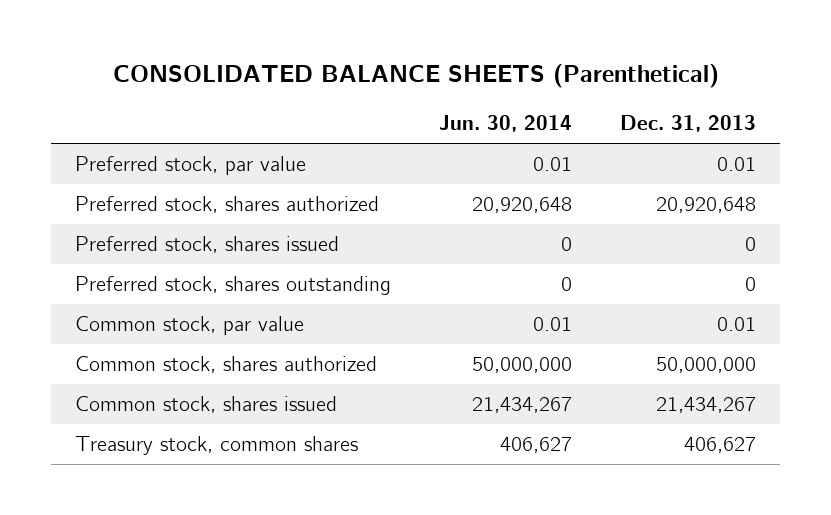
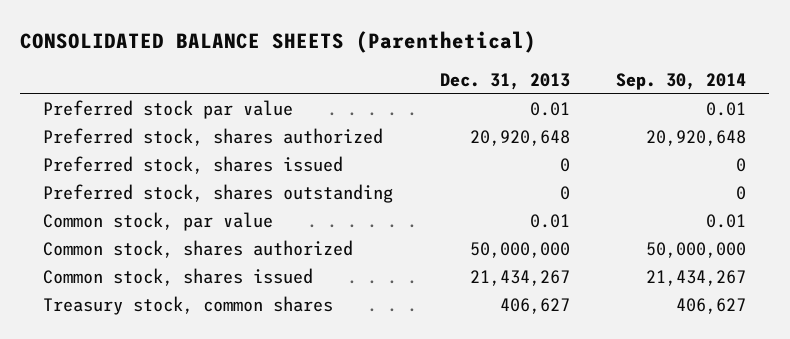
- | Jun. 30, 2014 | Dec. 31, 2013
+ | Dec. 31, 2013 | Sep. 30, 2014
- Preferred stock, par value | 0.01 | 0.01
+ Preferred stock par value | 0.01 | 0.01

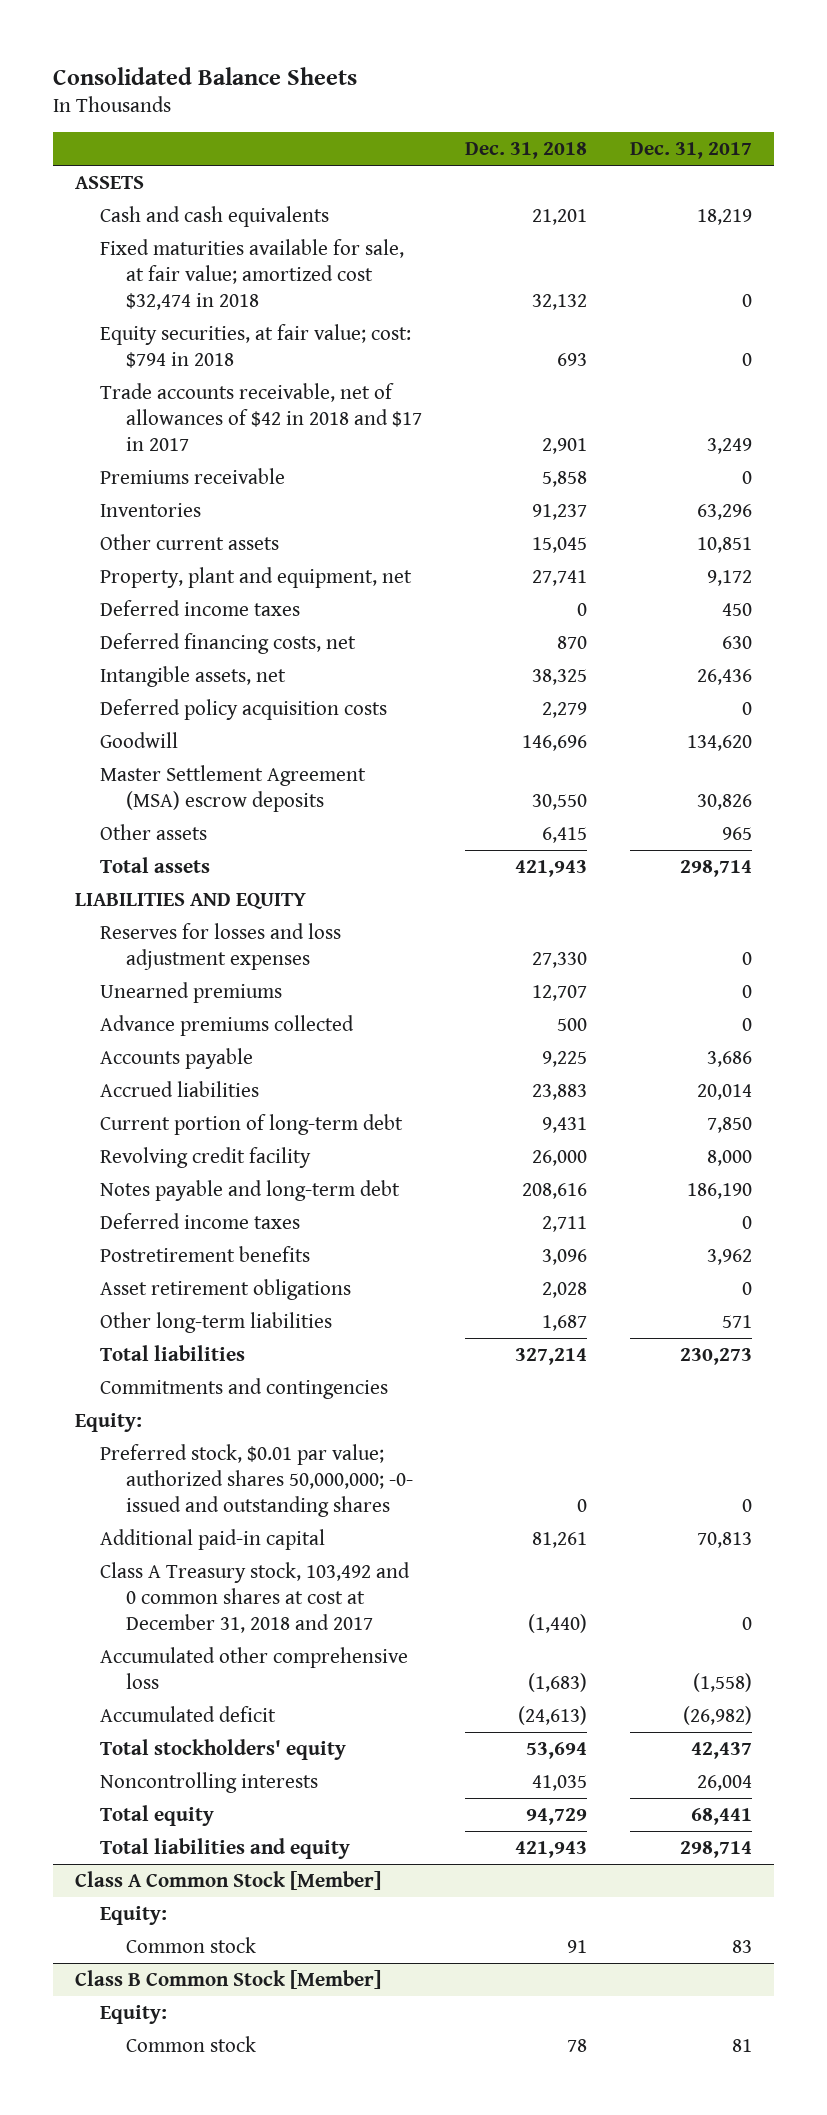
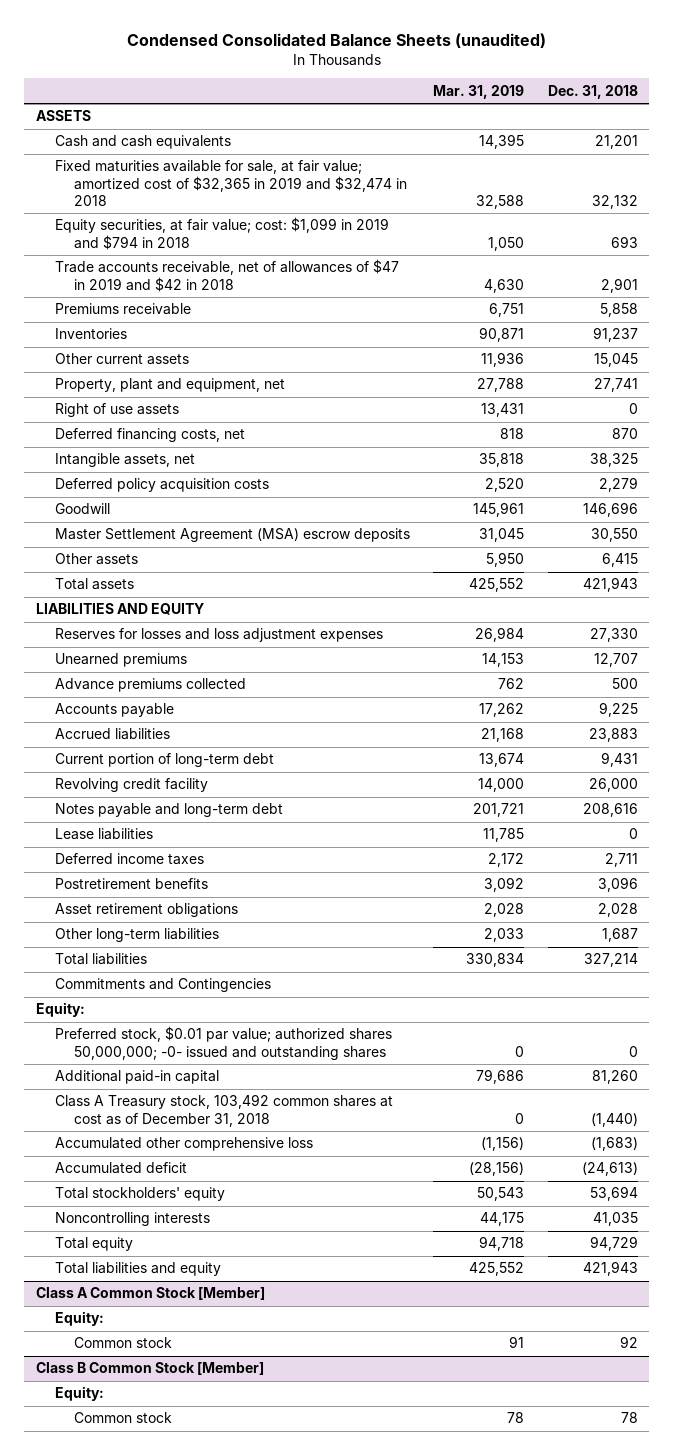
- Consolidated Balance Sheets
+ Condensed Consolidated Balance Sheets (unaudited)
- | Dec. 31, 2018 | Dec. 31, 2017
+ | Mar. 31, 2019 | Dec. 31, 2018
- Fixed maturities available for sale, at fair value; amortized cost $32,474 in 2018 | 32,132 | 0
- Equity securities, at fair value; cost: $794 in 2018 | 693 | 0
- Trade accounts receivable, net of allowances of $42 in 2018 and $17 in 2017 | 2,901 | 3,249
+ Fixed maturities available for sale, at fair value; amortized cost of $32,365 in 2019 and $32,474 in 2018 | 32,588 | 32,132
+ Equity securities, at fair value; cost: $1,099 in 2019 and $794 in 2018 | 1,050 | 693
+ Trade accounts receivable, net of allowances of $47 in 2019 and $42 in 2018 | 4,630 | 2,901
- Deferred income taxes | 0 | 450
+ Right of use assets | 13,431 | 0
+ Lease liabilities | 11,785 | 0
- Commitments and contingencies
+ Commitments and Contingencies
- Additional paid-in capital | 81,261 | 70,813
- Class A Treasury stock, 103,492 and 0 common shares at cost at December 31, 2018 and 2017 | (1,440) | 0
+ Additional paid-in capital | 79,686 | 81,260
+ Class A Treasury stock, 103,492 common shares at cost as of December 31, 2018 | 0 | (1,440)
@ Class A Common Stock [Member]
- Common stock | 91 | 83
+ Common stock | 91 | 92

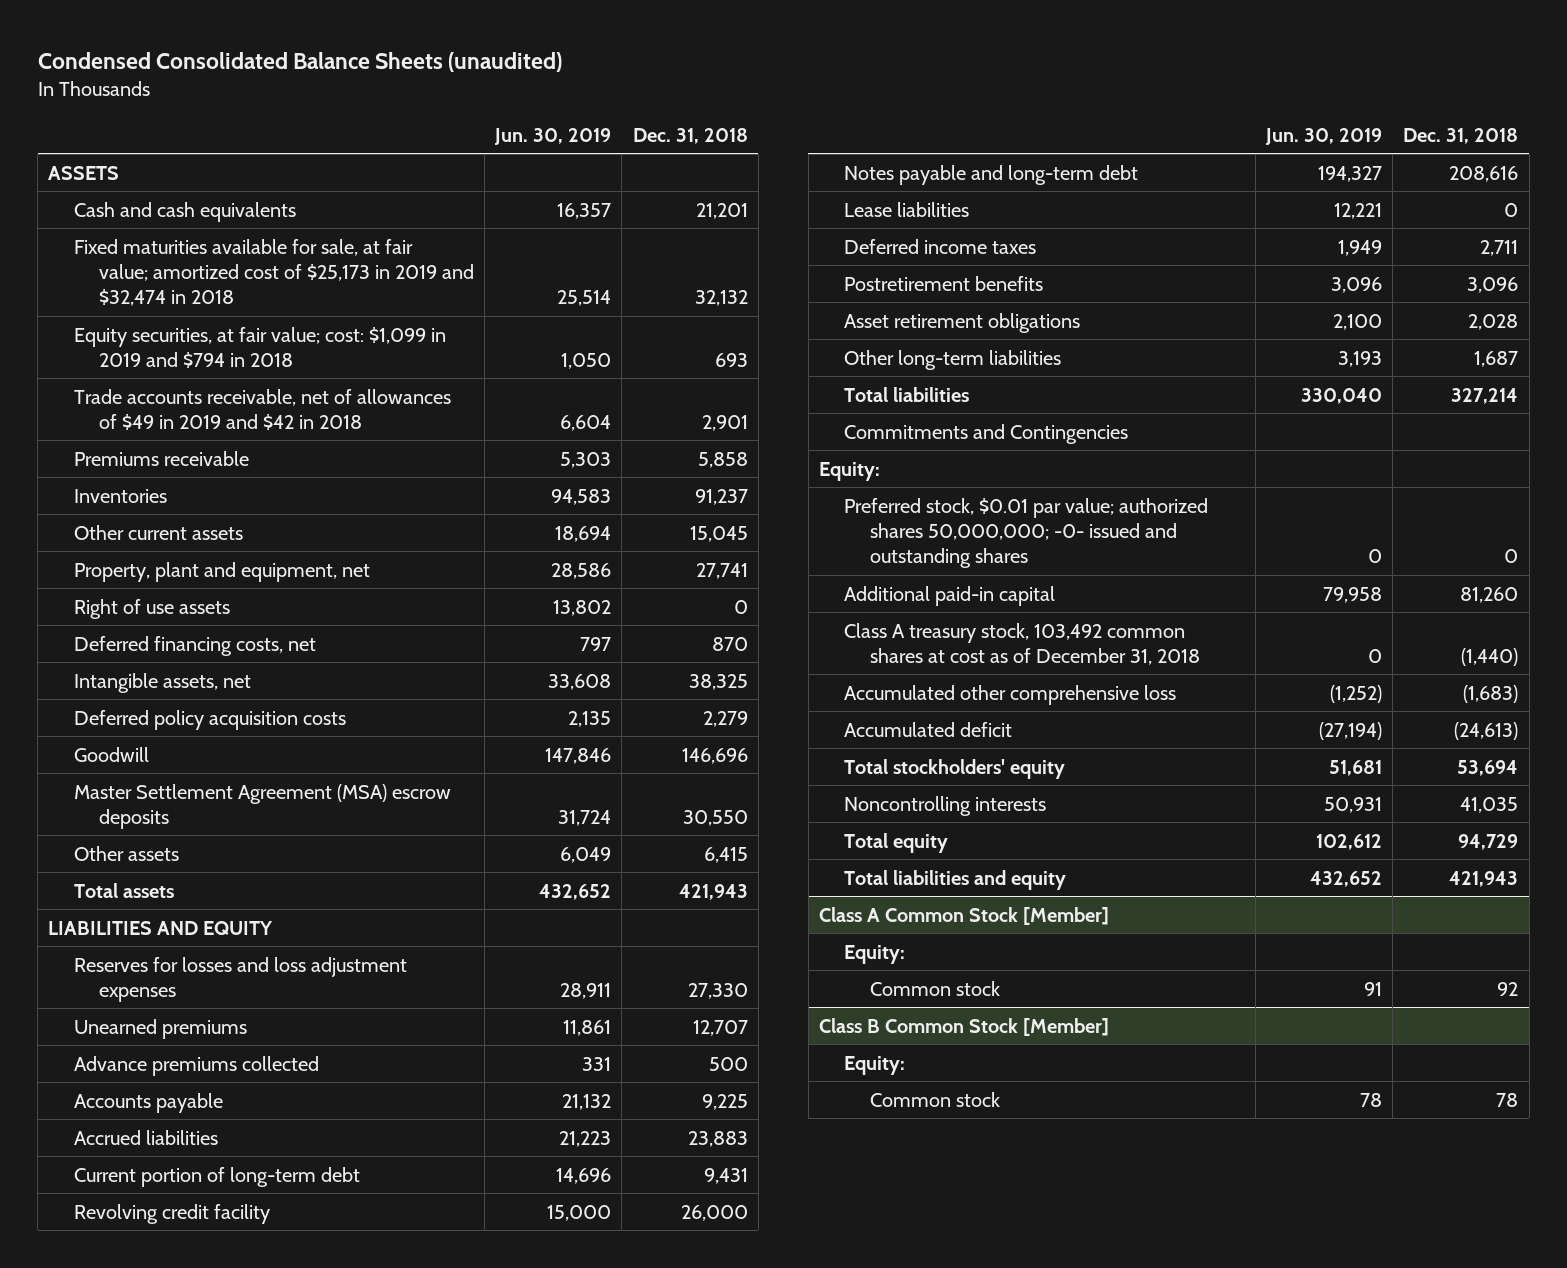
- | Mar. 31, 2019 | Dec. 31, 2018
+ | Jun. 30, 2019 | Dec. 31, 2018
- Fixed maturities available for sale, at fair value; amortized cost of $32,365 in 2019 and $32,474 in 2018 | 32,588 | 32,132
+ Fixed maturities available for sale, at fair value; amortized cost of $25,173 in 2019 and $32,474 in 2018 | 25,514 | 32,132
- Trade accounts receivable, net of allowances of $47 in 2019 and $42 in 2018 | 4,630 | 2,901
+ Trade accounts receivable, net of allowances of $49 in 2019 and $42 in 2018 | 6,604 | 2,901
- Class A Treasury stock, 103,492 common shares at cost as of December 31, 2018 | 0 | (1,440)
+ Class A treasury stock, 103,492 common shares at cost as of December 31, 2018 | 0 | (1,440)

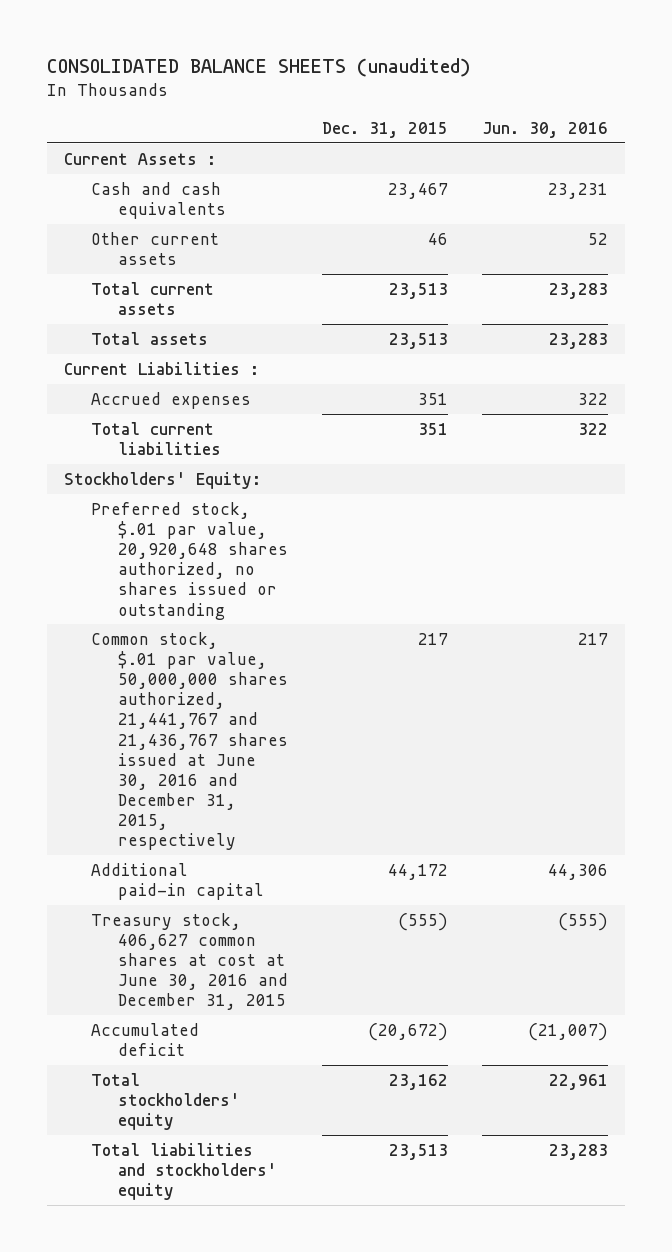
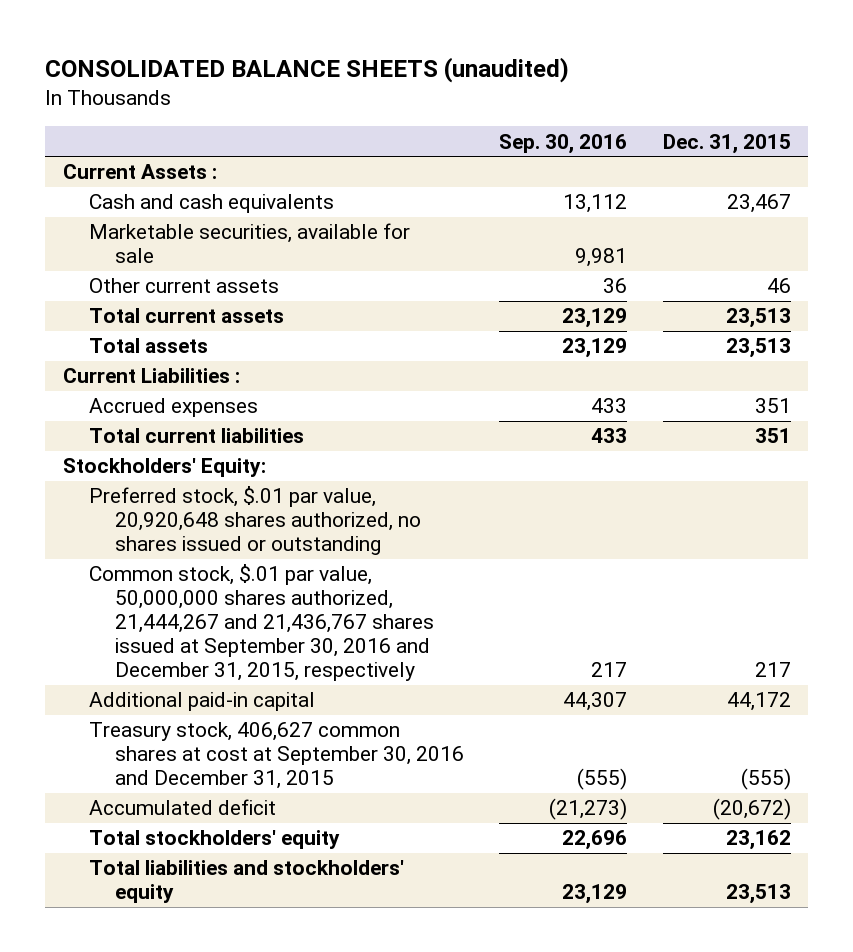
- | Dec. 31, 2015 | Jun. 30, 2016
+ | Sep. 30, 2016 | Dec. 31, 2015
+ Marketable securities, available for sale | 9,981 |
- Common stock, $.01 par value, 50,000,000 shares authorized, 21,441,767 and 21,436,767 shares issued at June 30, 2016 and December 31, 2015, respectively | 217 | 217
+ Common stock, $.01 par value, 50,000,000 shares authorized, 21,444,267 and 21,436,767 shares issued at September 30, 2016 and December 31, 2015, respectively | 217 | 217
- Treasury stock, 406,627 common shares at cost at June 30, 2016 and December 31, 2015 | (555) | (555)
+ Treasury stock, 406,627 common shares at cost at September 30, 2016 and December 31, 2015 | (555) | (555)

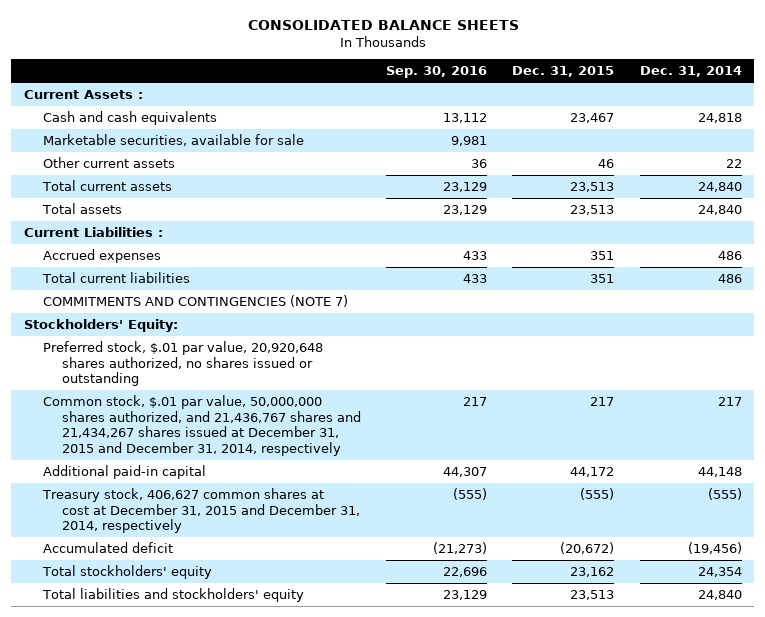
- CONSOLIDATED BALANCE SHEETS (unaudited)
+ CONSOLIDATED BALANCE SHEETS
- | Sep. 30, 2016 | Dec. 31, 2015
+ | Sep. 30, 2016 | Dec. 31, 2015 | Dec. 31, 2014
+ COMMITMENTS AND CONTINGENCIES (NOTE 7)
- Common stock, $.01 par value, 50,000,000 shares authorized, 21,444,267 and 21,436,767 shares issued at September 30, 2016 and December 31, 2015, respectively | 217 | 217
+ Common stock, $.01 par value, 50,000,000 shares authorized, and 21,436,767 shares and 21,434,267 shares issued at December 31, 2015 and December 31, 2014, respectively | 217 | 217 | 217
- Treasury stock, 406,627 common shares at cost at September 30, 2016 and December 31, 2015 | (555) | (555)
+ Treasury stock, 406,627 common shares at cost at December 31, 2015 and December 31, 2014, respectively | (555) | (555) | (555)

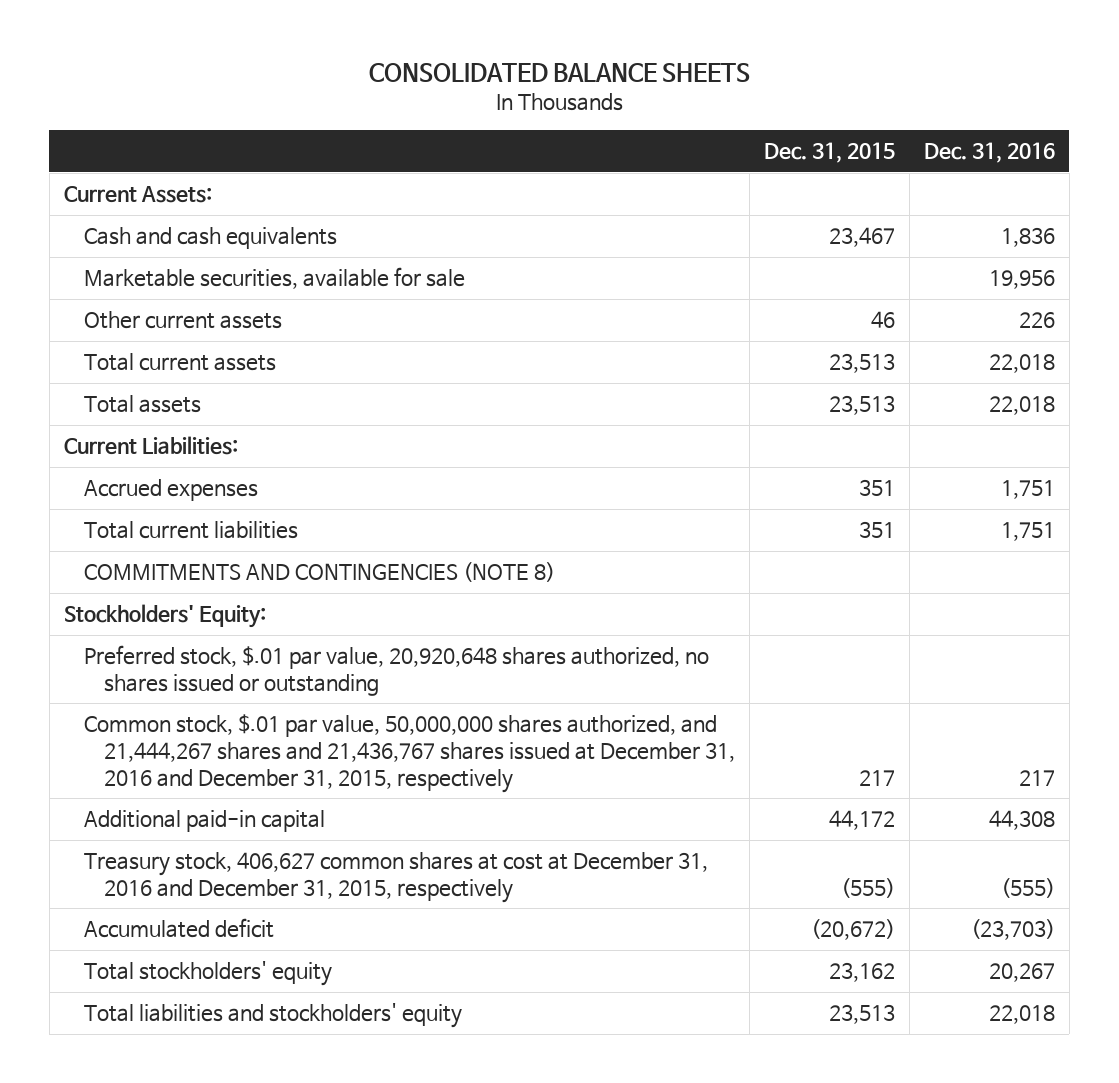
- | Sep. 30, 2016 | Dec. 31, 2015 | Dec. 31, 2014
+ | Dec. 31, 2015 | Dec. 31, 2016
- Current Assets :
+ Current Assets:
- Current Liabilities :
+ Current Liabilities:
- COMMITMENTS AND CONTINGENCIES (NOTE 7)
+ COMMITMENTS AND CONTINGENCIES (NOTE 8)
- Common stock, $.01 par value, 50,000,000 shares authorized, and 21,436,767 shares and 21,434,267 shares issued at December 31, 2015 and December 31, 2014, respectively | 217 | 217 | 217
+ Common stock, $.01 par value, 50,000,000 shares authorized, and 21,444,267 shares and 21,436,767 shares issued at December 31, 2016 and December 31, 2015, respectively | 217 | 217
- Treasury stock, 406,627 common shares at cost at December 31, 2015 and December 31, 2014, respectively | (555) | (555) | (555)
+ Treasury stock, 406,627 common shares at cost at December 31, 2016 and December 31, 2015, respectively | (555) | (555)

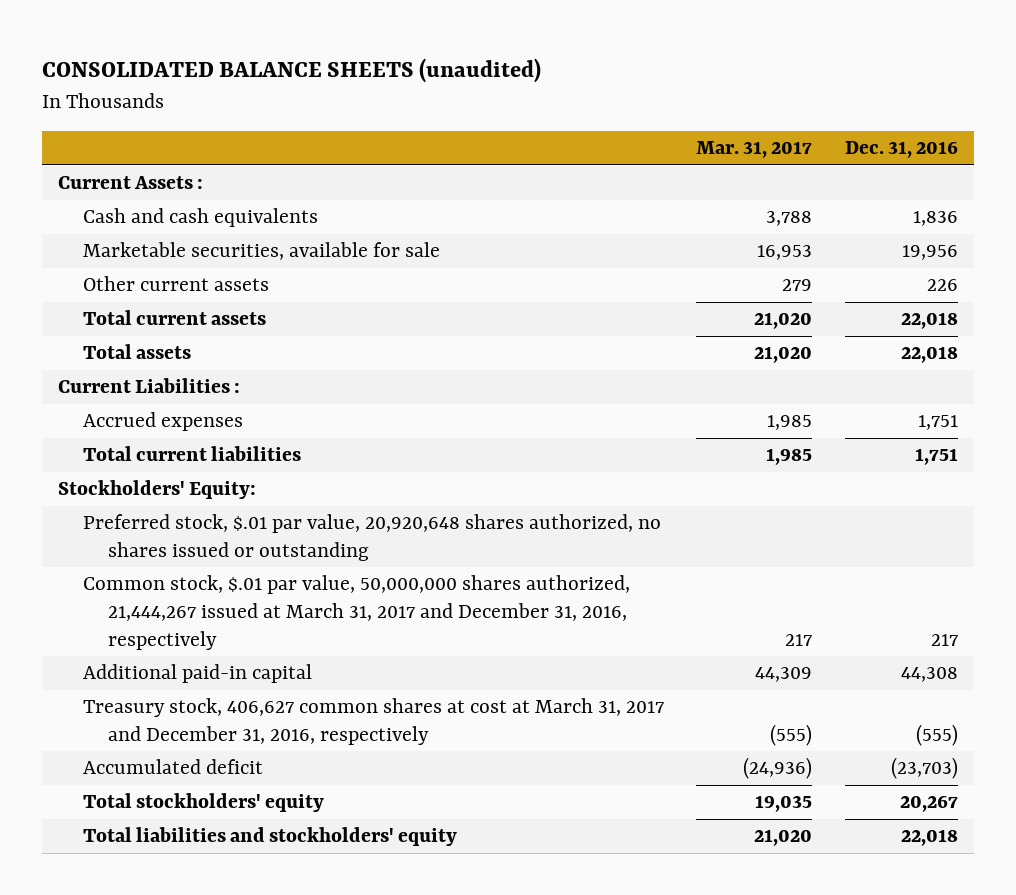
- CONSOLIDATED BALANCE SHEETS
+ CONSOLIDATED BALANCE SHEETS (unaudited)
- | Dec. 31, 2015 | Dec. 31, 2016
+ | Mar. 31, 2017 | Dec. 31, 2016
- Current Assets:
+ Current Assets :
- Current Liabilities:
+ Current Liabilities :
- COMMITMENTS AND CONTINGENCIES (NOTE 8)
- Common stock, $.01 par value, 50,000,000 shares authorized, and 21,444,267 shares and 21,436,767 shares issued at December 31, 2016 and December 31, 2015, respectively | 217 | 217
+ Common stock, $.01 par value, 50,000,000 shares authorized, 21,444,267 issued at March 31, 2017 and December 31, 2016, respectively | 217 | 217
- Treasury stock, 406,627 common shares at cost at December 31, 2016 and December 31, 2015, respectively | (555) | (555)
+ Treasury stock, 406,627 common shares at cost at March 31, 2017 and December 31, 2016, respectively | (555) | (555)

